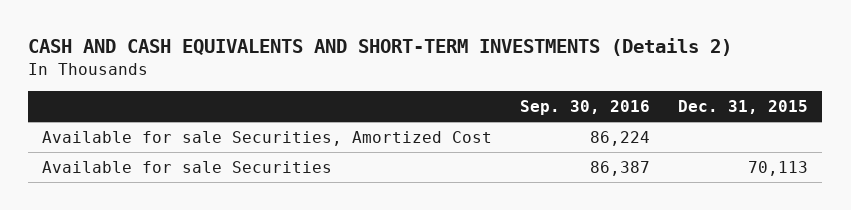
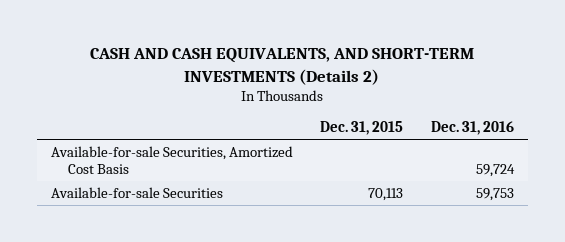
- CASH AND CASH EQUIVALENTS AND SHORT-TERM INVESTMENTS (Details 2)
+ CASH AND CASH EQUIVALENTS, AND SHORT-TERM INVESTMENTS (Details 2)
- | Sep. 30, 2016 | Dec. 31, 2015
+ | Dec. 31, 2015 | Dec. 31, 2016
- Available for sale Securities, Amortized Cost | 86,224 |
- Available for sale Securities | 86,387 | 70,113
+ Available-for-sale Securities, Amortized Cost Basis | | 59,724
+ Available-for-sale Securities | 70,113 | 59,753

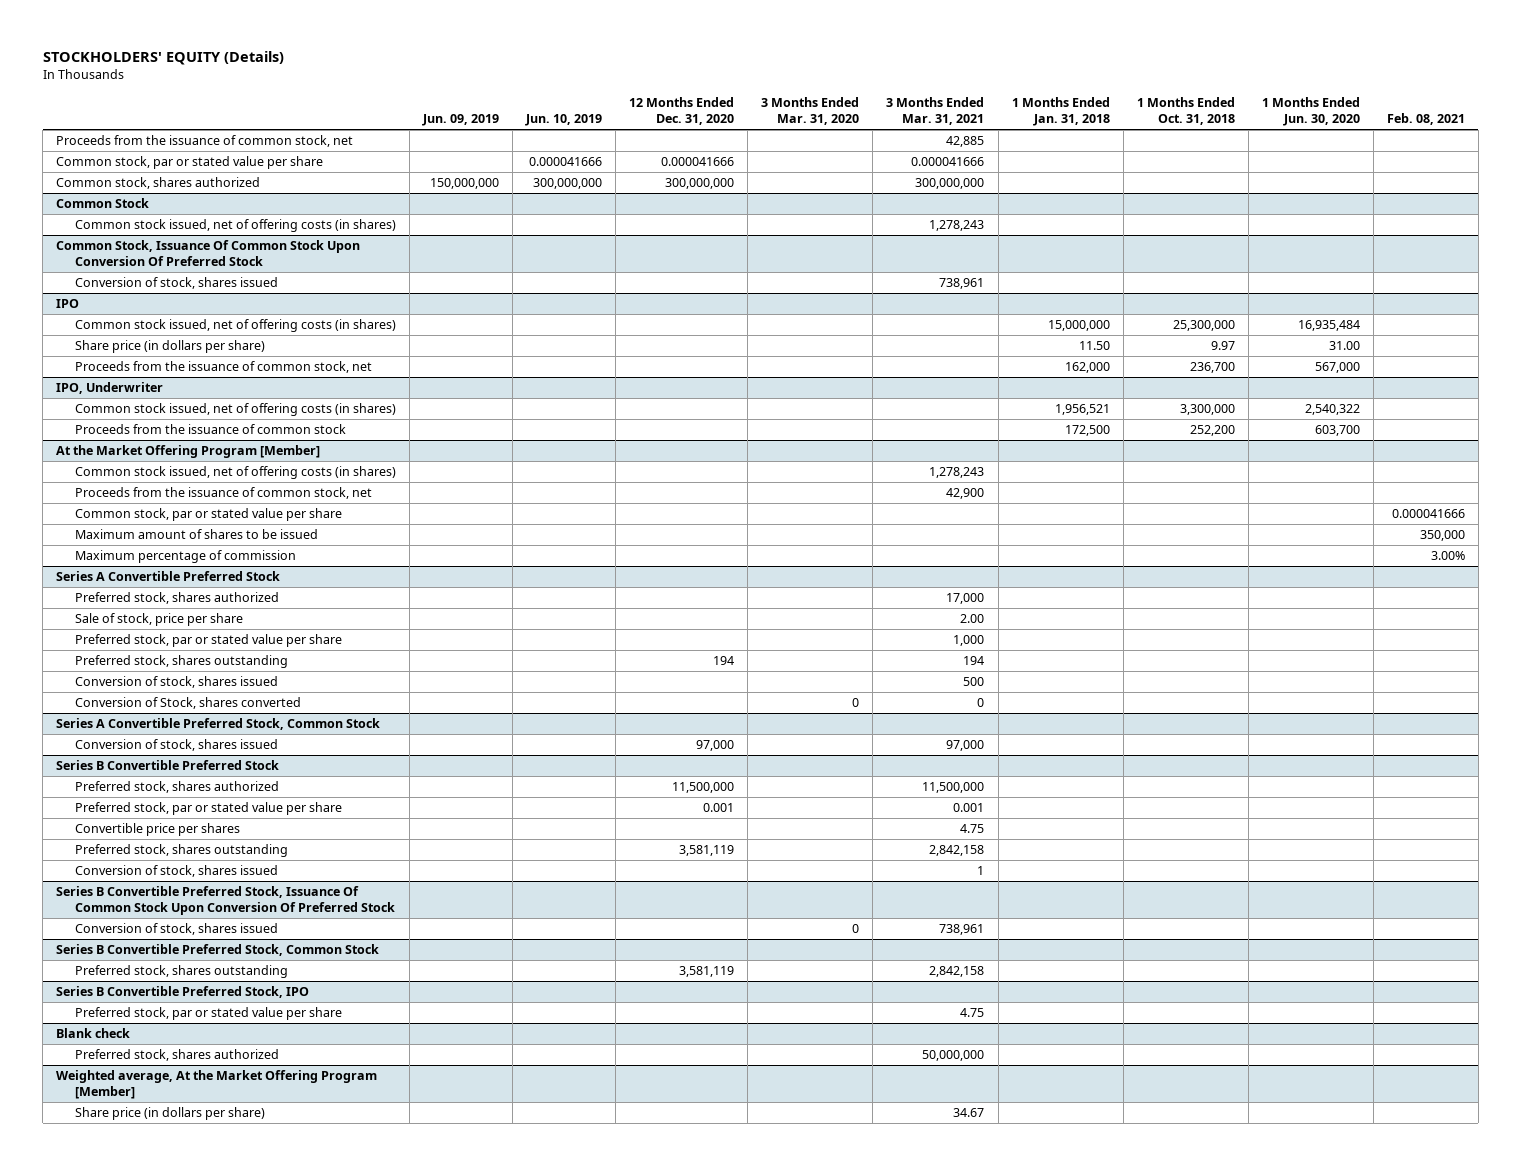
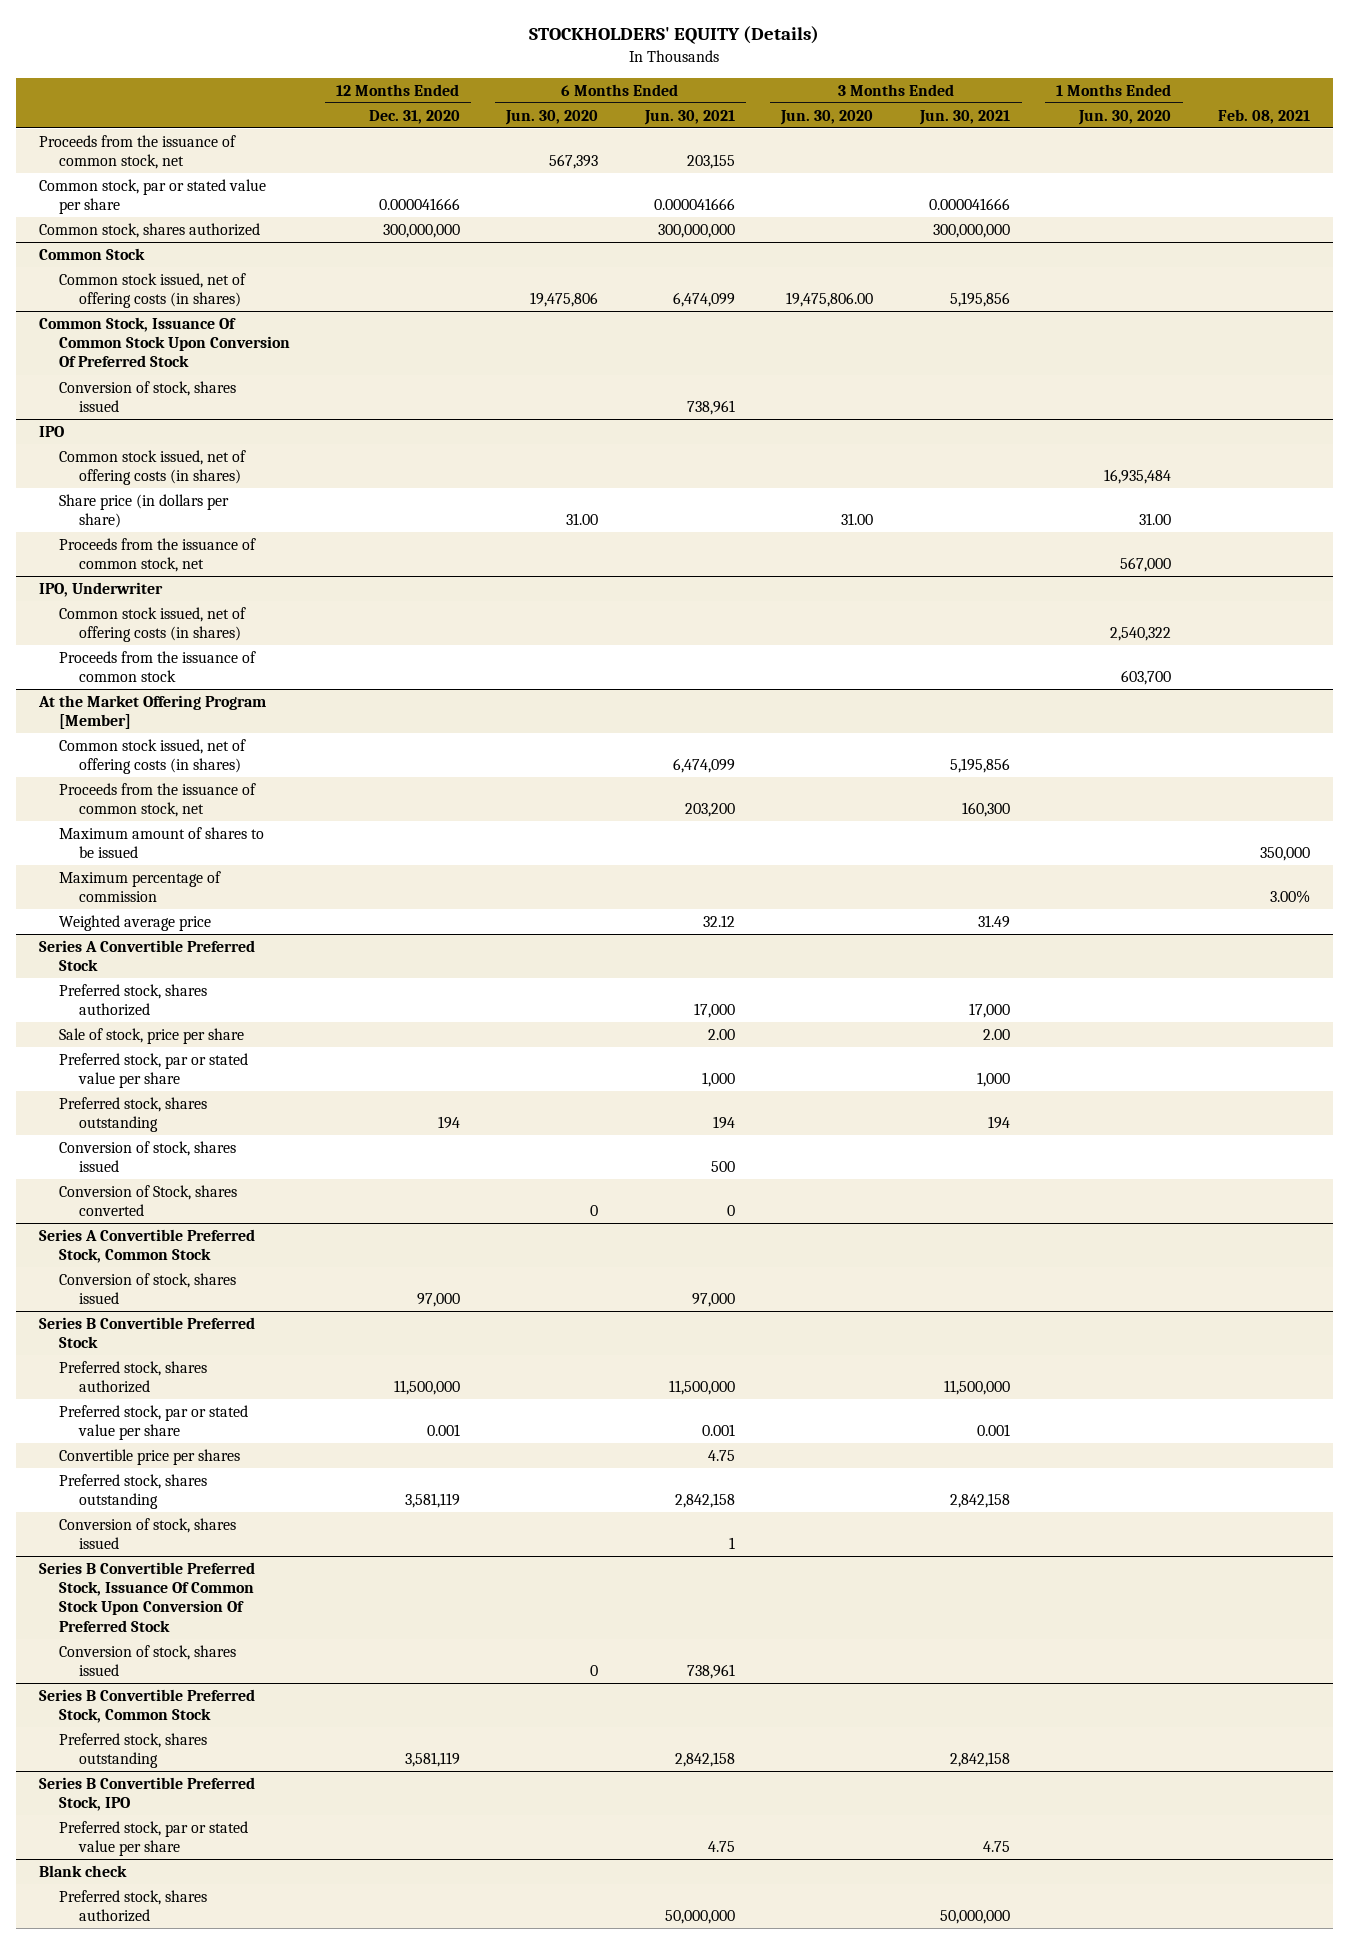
- | Jun. 09, 2019 | Jun. 10, 2019 | 12 Months Ended Dec. 31, 2020 | 3 Months Ended Mar. 31, 2020 | 3 Months Ended Mar. 31, 2021 | 1 Months Ended Jan. 31, 2018 | 1 Months Ended Oct. 31, 2018 | 1 Months Ended Jun. 30, 2020 | Feb. 08, 2021
+ | 12 Months Ended Dec. 31, 2020 | 6 Months Ended Jun. 30, 2020 | 6 Months Ended Jun. 30, 2021 | 3 Months Ended Jun. 30, 2020 | 3 Months Ended Jun. 30, 2021 | 1 Months Ended Jun. 30, 2020 | Feb. 08, 2021
@ At the Market Offering Program [Member]
- Common stock, par or stated value per share | | | | | | | | | 0.000041666
+ Weighted average price | | | 32.12 | | 31.49 | |
- Weighted average, At the Market Offering Program [Member]
- Share price (in dollars per share) | | | | | 34.67 | | | |

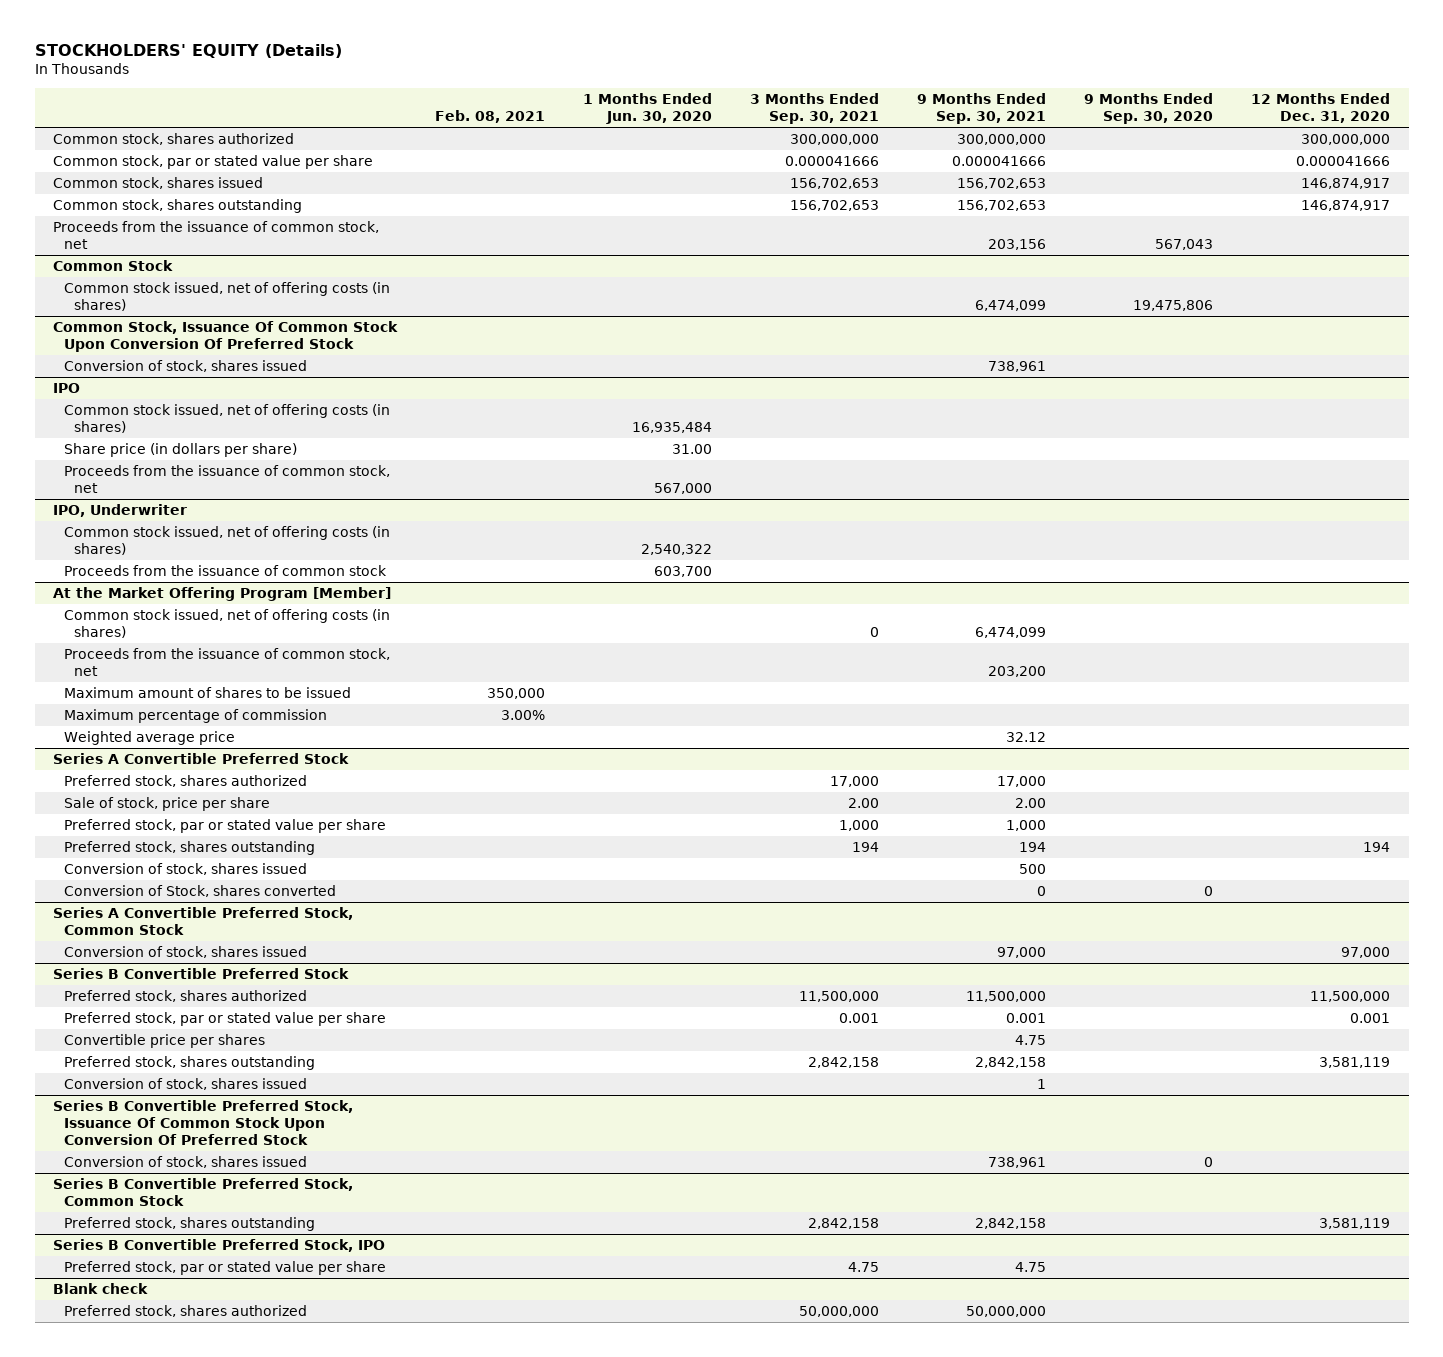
- | 12 Months Ended Dec. 31, 2020 | 6 Months Ended Jun. 30, 2020 | 6 Months Ended Jun. 30, 2021 | 3 Months Ended Jun. 30, 2020 | 3 Months Ended Jun. 30, 2021 | 1 Months Ended Jun. 30, 2020 | Feb. 08, 2021
+ | Feb. 08, 2021 | 1 Months Ended Jun. 30, 2020 | 3 Months Ended Sep. 30, 2021 | 9 Months Ended Sep. 30, 2021 | 9 Months Ended Sep. 30, 2020 | 12 Months Ended Dec. 31, 2020
moved down: Common stock, par or stated value per share | | | 0.000041666 | 0.000041666 | | 0.000041666
+ Common stock, shares issued | | | 156,702,653 | 156,702,653 | | 146,874,917
+ Common stock, shares outstanding | | | 156,702,653 | 156,702,653 | | 146,874,917
moved down: Proceeds from the issuance of common stock, net | | | | 203,156 | 567,043 |

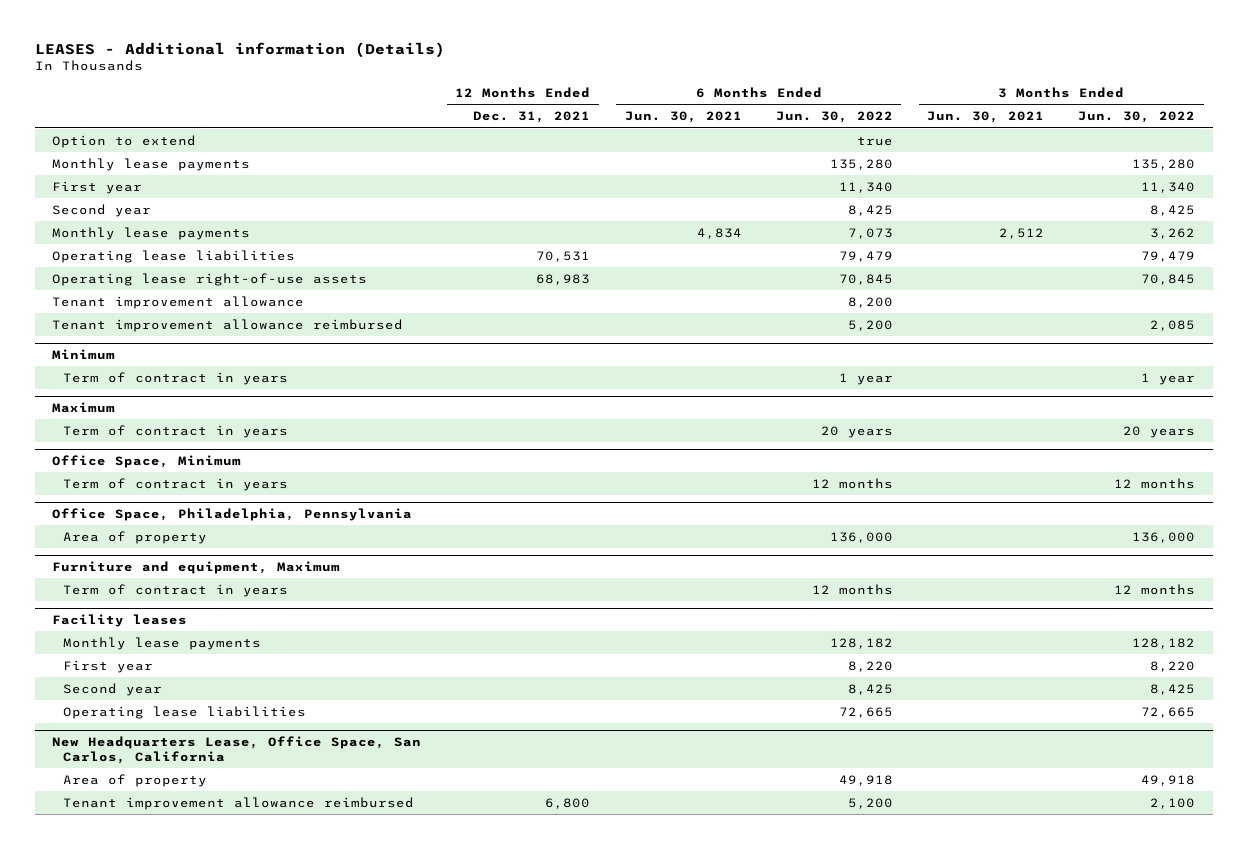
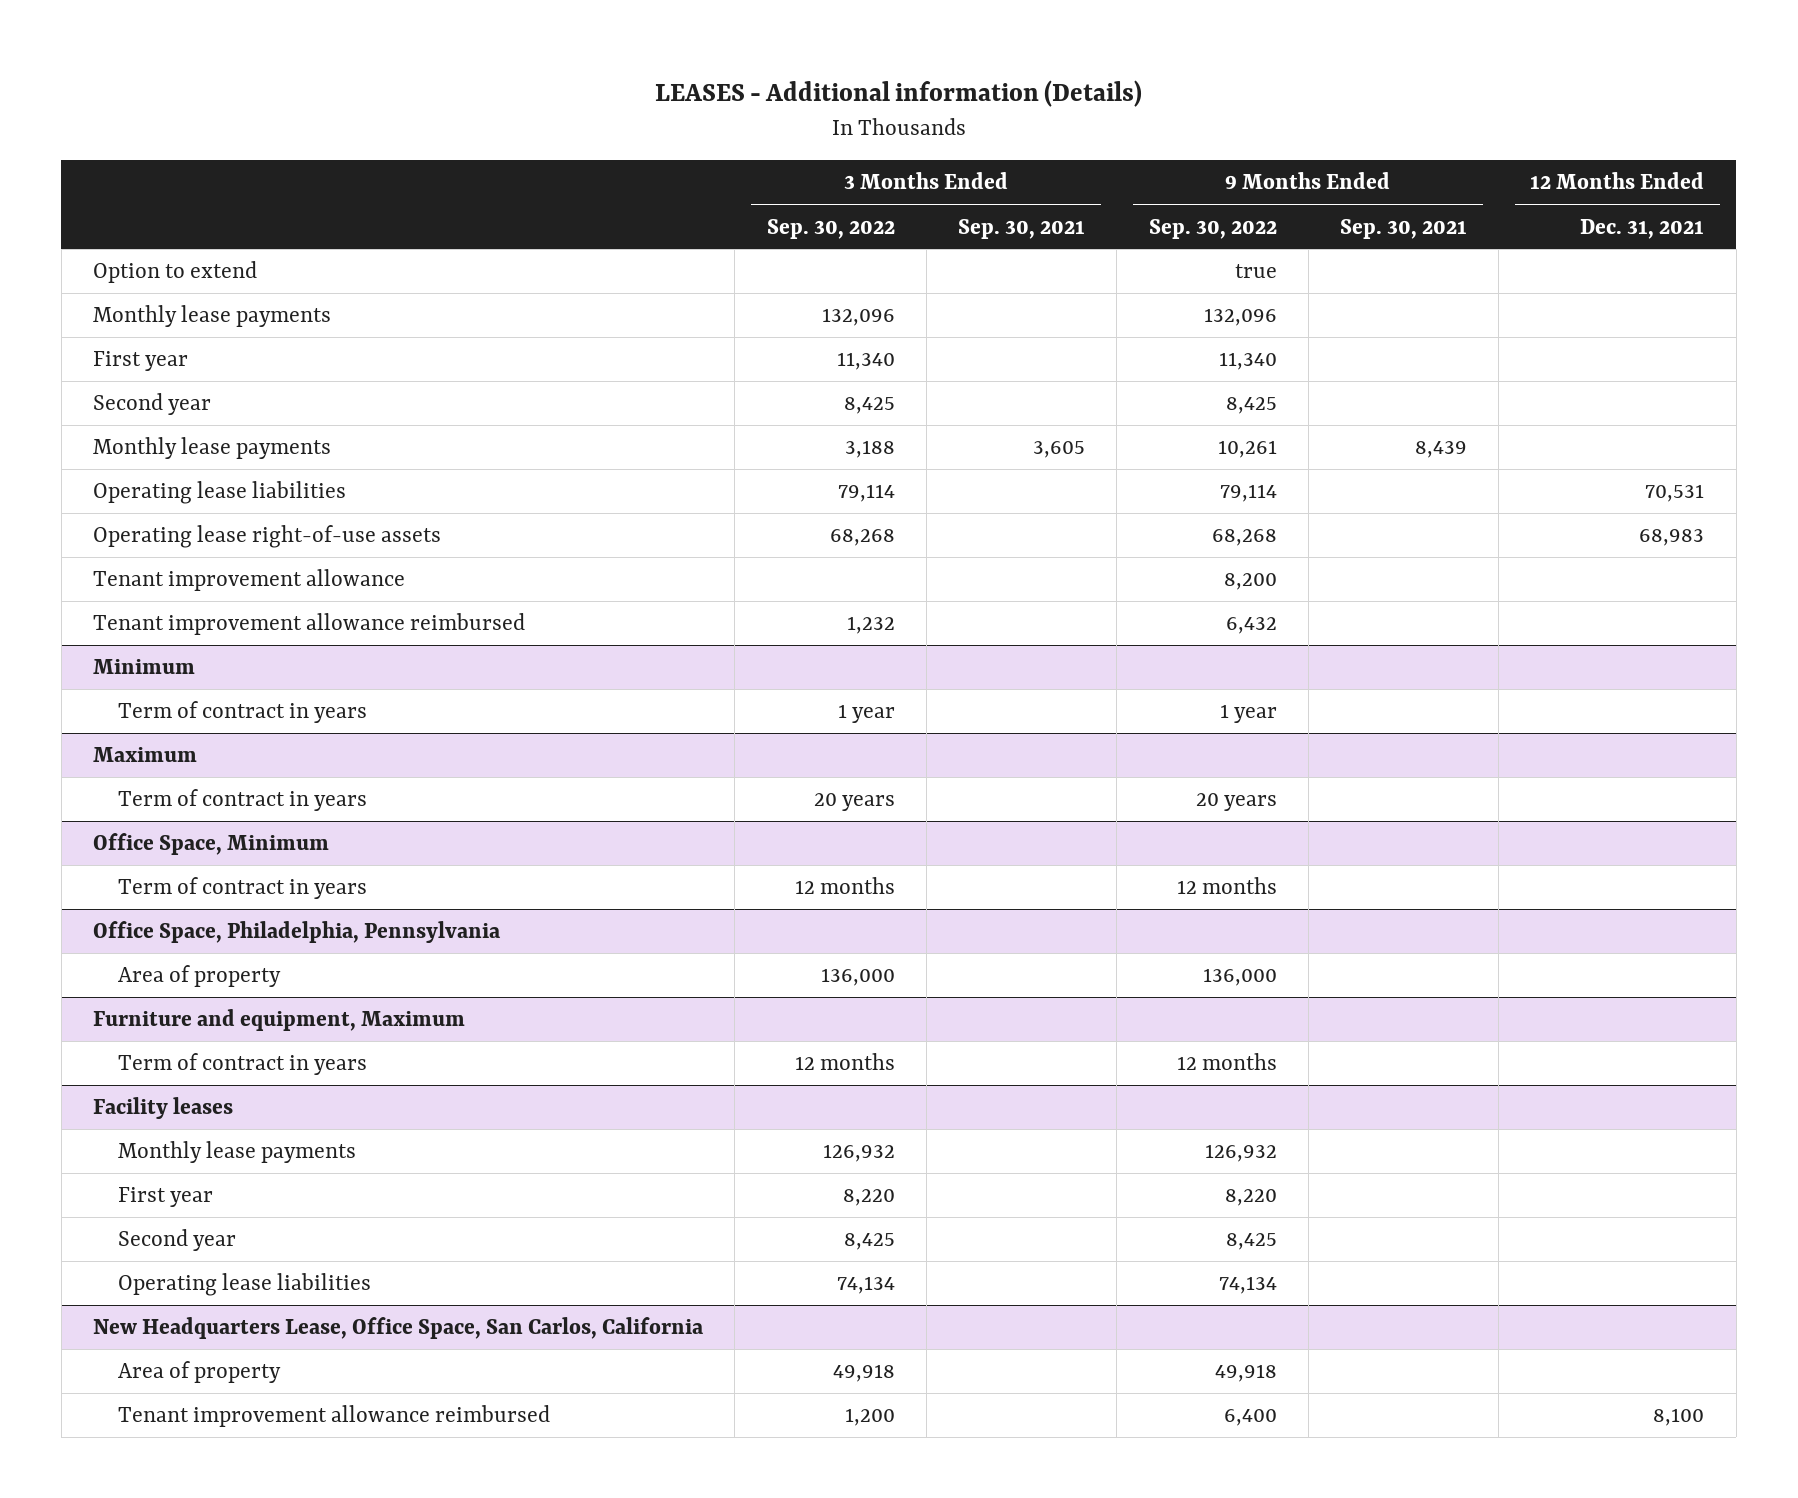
- | 12 Months Ended Dec. 31, 2021 | 6 Months Ended Jun. 30, 2021 | 6 Months Ended Jun. 30, 2022 | 3 Months Ended Jun. 30, 2021 | 3 Months Ended Jun. 30, 2022
+ | 3 Months Ended Sep. 30, 2022 | 3 Months Ended Sep. 30, 2021 | 9 Months Ended Sep. 30, 2022 | 9 Months Ended Sep. 30, 2021 | 12 Months Ended Dec. 31, 2021
@ New Headquarters Lease, Office Space, San Carlos, California
- Tenant improvement allowance reimbursed | 6,800 | | 5,200 | | 2,100
+ Tenant improvement allowance reimbursed | 1,200 | | 6,400 | | 8,100

